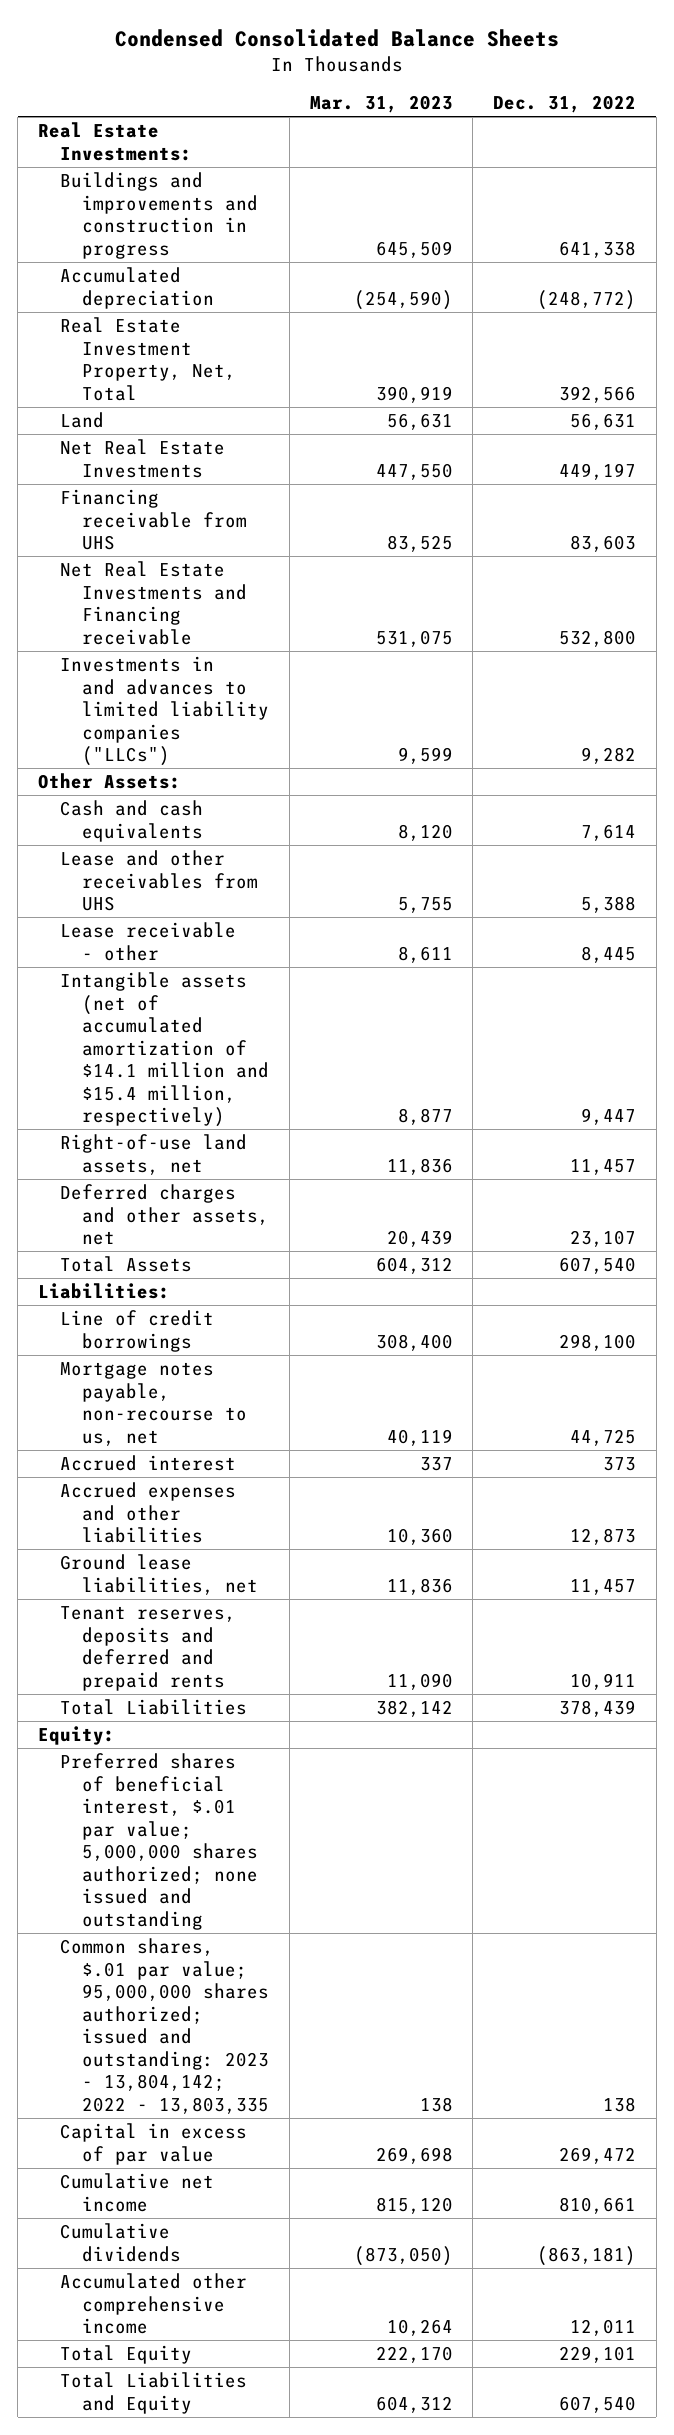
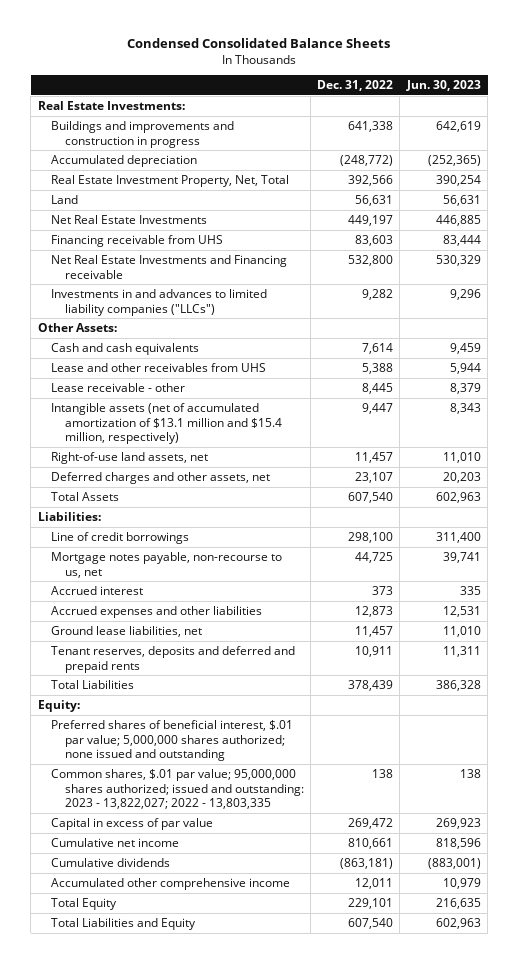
- | Mar. 31, 2023 | Dec. 31, 2022
+ | Dec. 31, 2022 | Jun. 30, 2023
- Intangible assets (net of accumulated amortization of $14.1 million and $15.4 million, respectively) | 8,877 | 9,447
+ Intangible assets (net of accumulated amortization of $13.1 million and $15.4 million, respectively) | 9,447 | 8,343
- Common shares, $.01 par value; 95,000,000 shares authorized; issued and outstanding: 2023 - 13,804,142; 2022 - 13,803,335 | 138 | 138
+ Common shares, $.01 par value; 95,000,000 shares authorized; issued and outstanding: 2023 - 13,822,027; 2022 - 13,803,335 | 138 | 138

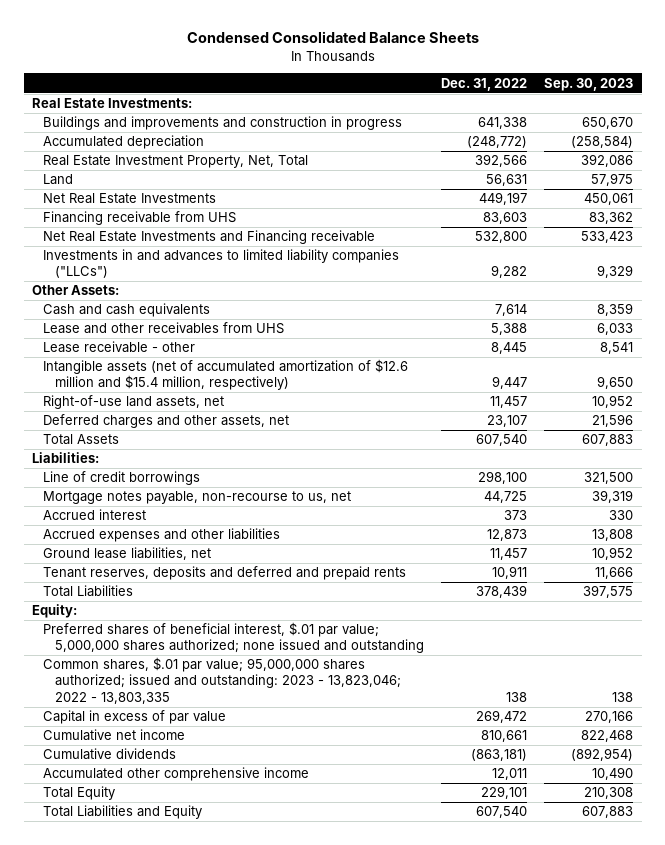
- | Dec. 31, 2022 | Jun. 30, 2023
+ | Dec. 31, 2022 | Sep. 30, 2023
- Intangible assets (net of accumulated amortization of $13.1 million and $15.4 million, respectively) | 9,447 | 8,343
+ Intangible assets (net of accumulated amortization of $12.6 million and $15.4 million, respectively) | 9,447 | 9,650
- Common shares, $.01 par value; 95,000,000 shares authorized; issued and outstanding: 2023 - 13,822,027; 2022 - 13,803,335 | 138 | 138
+ Common shares, $.01 par value; 95,000,000 shares authorized; issued and outstanding: 2023 - 13,823,046; 2022 - 13,803,335 | 138 | 138

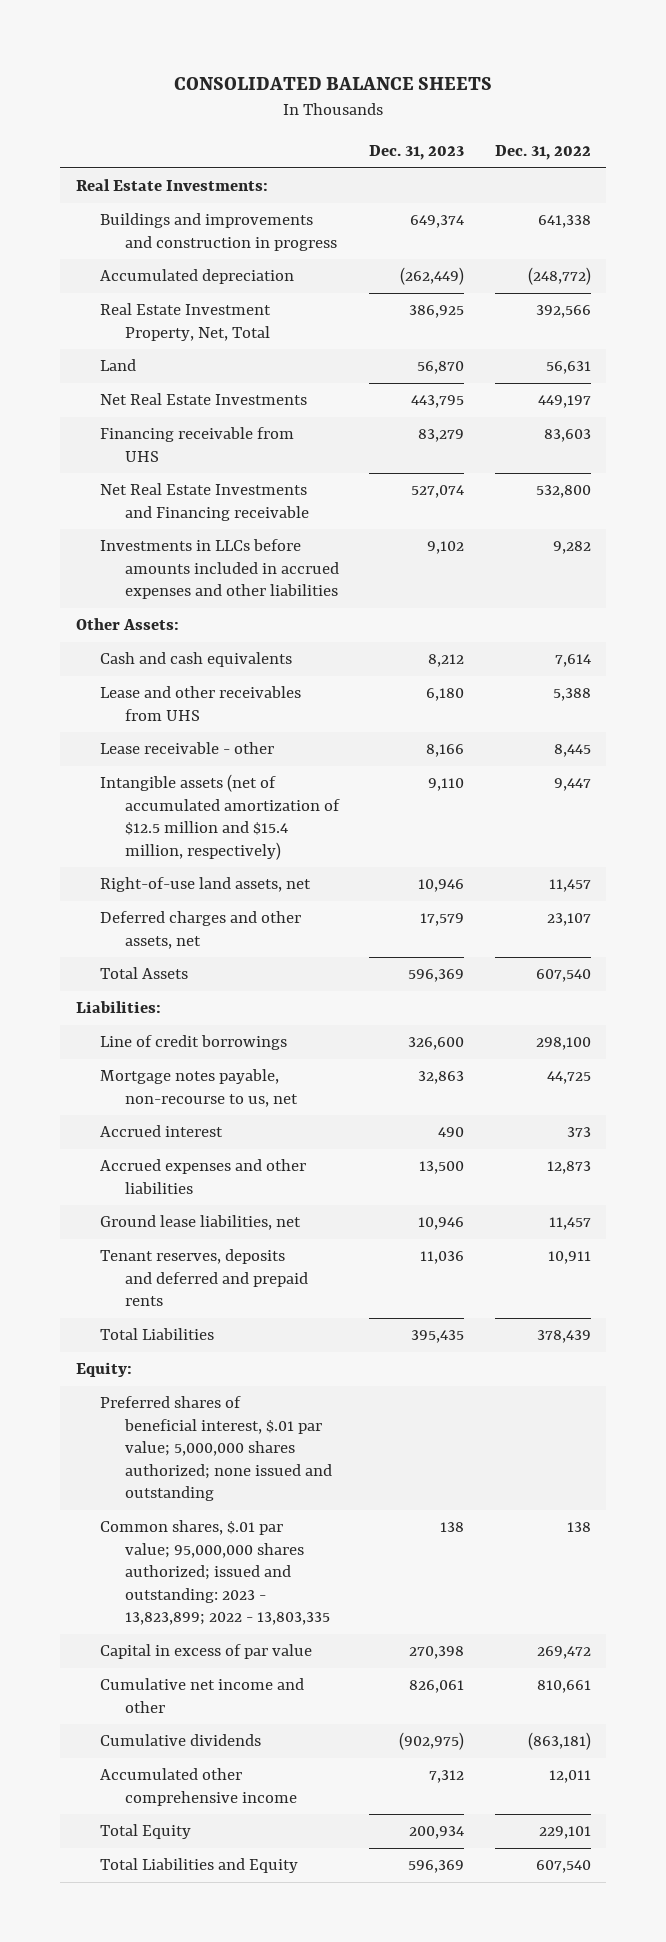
- Condensed Consolidated Balance Sheets
+ CONSOLIDATED BALANCE SHEETS
- | Dec. 31, 2022 | Sep. 30, 2023
+ | Dec. 31, 2023 | Dec. 31, 2022
- Investments in and advances to limited liability companies ("LLCs") | 9,282 | 9,329
+ Investments in LLCs before amounts included in accrued expenses and other liabilities | 9,102 | 9,282
- Intangible assets (net of accumulated amortization of $12.6 million and $15.4 million, respectively) | 9,447 | 9,650
+ Intangible assets (net of accumulated amortization of $12.5 million and $15.4 million, respectively) | 9,110 | 9,447
- Common shares, $.01 par value; 95,000,000 shares authorized; issued and outstanding: 2023 - 13,823,046; 2022 - 13,803,335 | 138 | 138
+ Common shares, $.01 par value; 95,000,000 shares authorized; issued and outstanding: 2023 - 13,823,899; 2022 - 13,803,335 | 138 | 138
- Cumulative net income | 810,661 | 822,468
+ Cumulative net income and other | 826,061 | 810,661

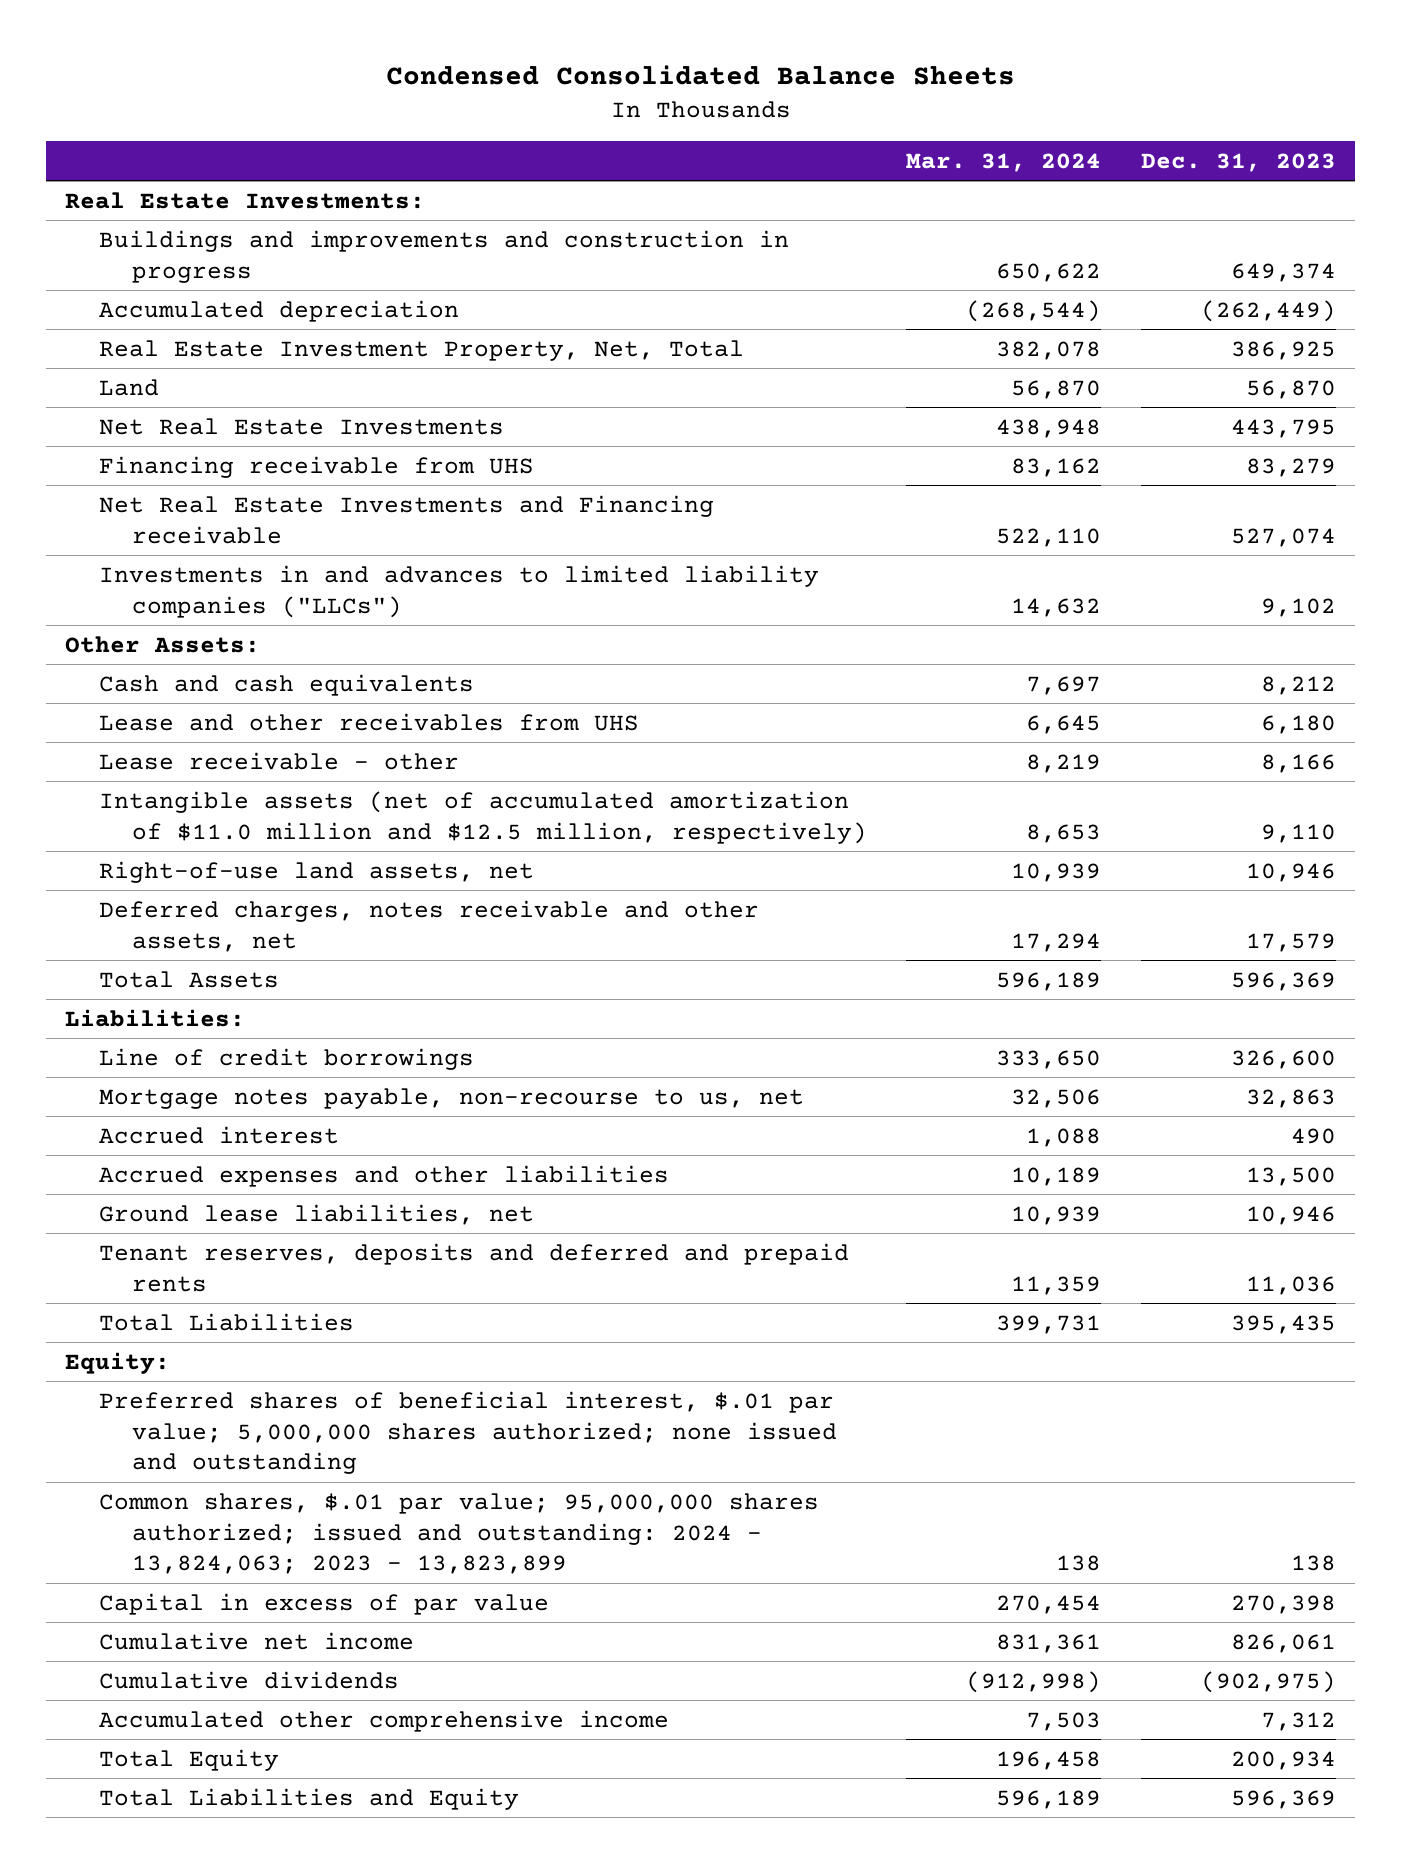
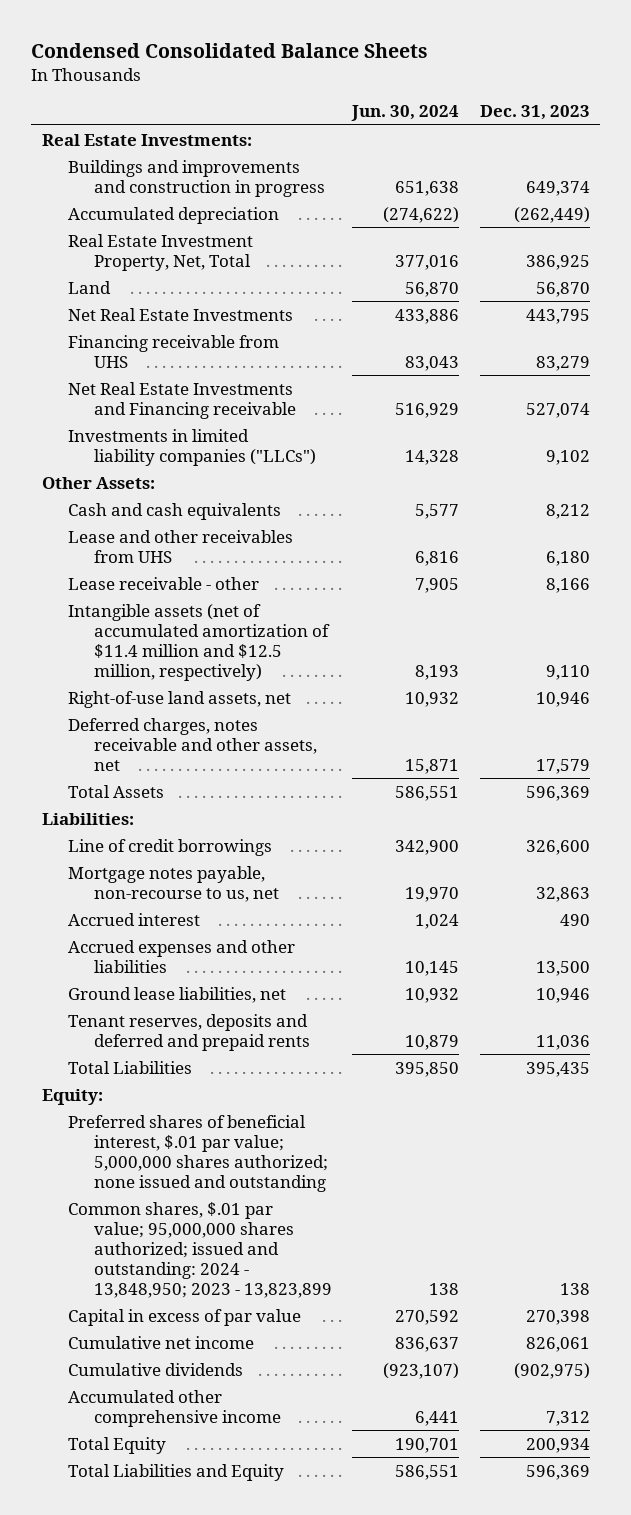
- | Mar. 31, 2024 | Dec. 31, 2023
+ | Jun. 30, 2024 | Dec. 31, 2023
- Investments in and advances to limited liability companies ("LLCs") | 14,632 | 9,102
+ Investments in limited liability companies ("LLCs") | 14,328 | 9,102
- Intangible assets (net of accumulated amortization of $11.0 million and $12.5 million, respectively) | 8,653 | 9,110
+ Intangible assets (net of accumulated amortization of $11.4 million and $12.5 million, respectively) | 8,193 | 9,110
- Common shares, $.01 par value; 95,000,000 shares authorized; issued and outstanding: 2024 - 13,824,063; 2023 - 13,823,899 | 138 | 138
+ Common shares, $.01 par value; 95,000,000 shares authorized; issued and outstanding: 2024 - 13,848,950; 2023 - 13,823,899 | 138 | 138

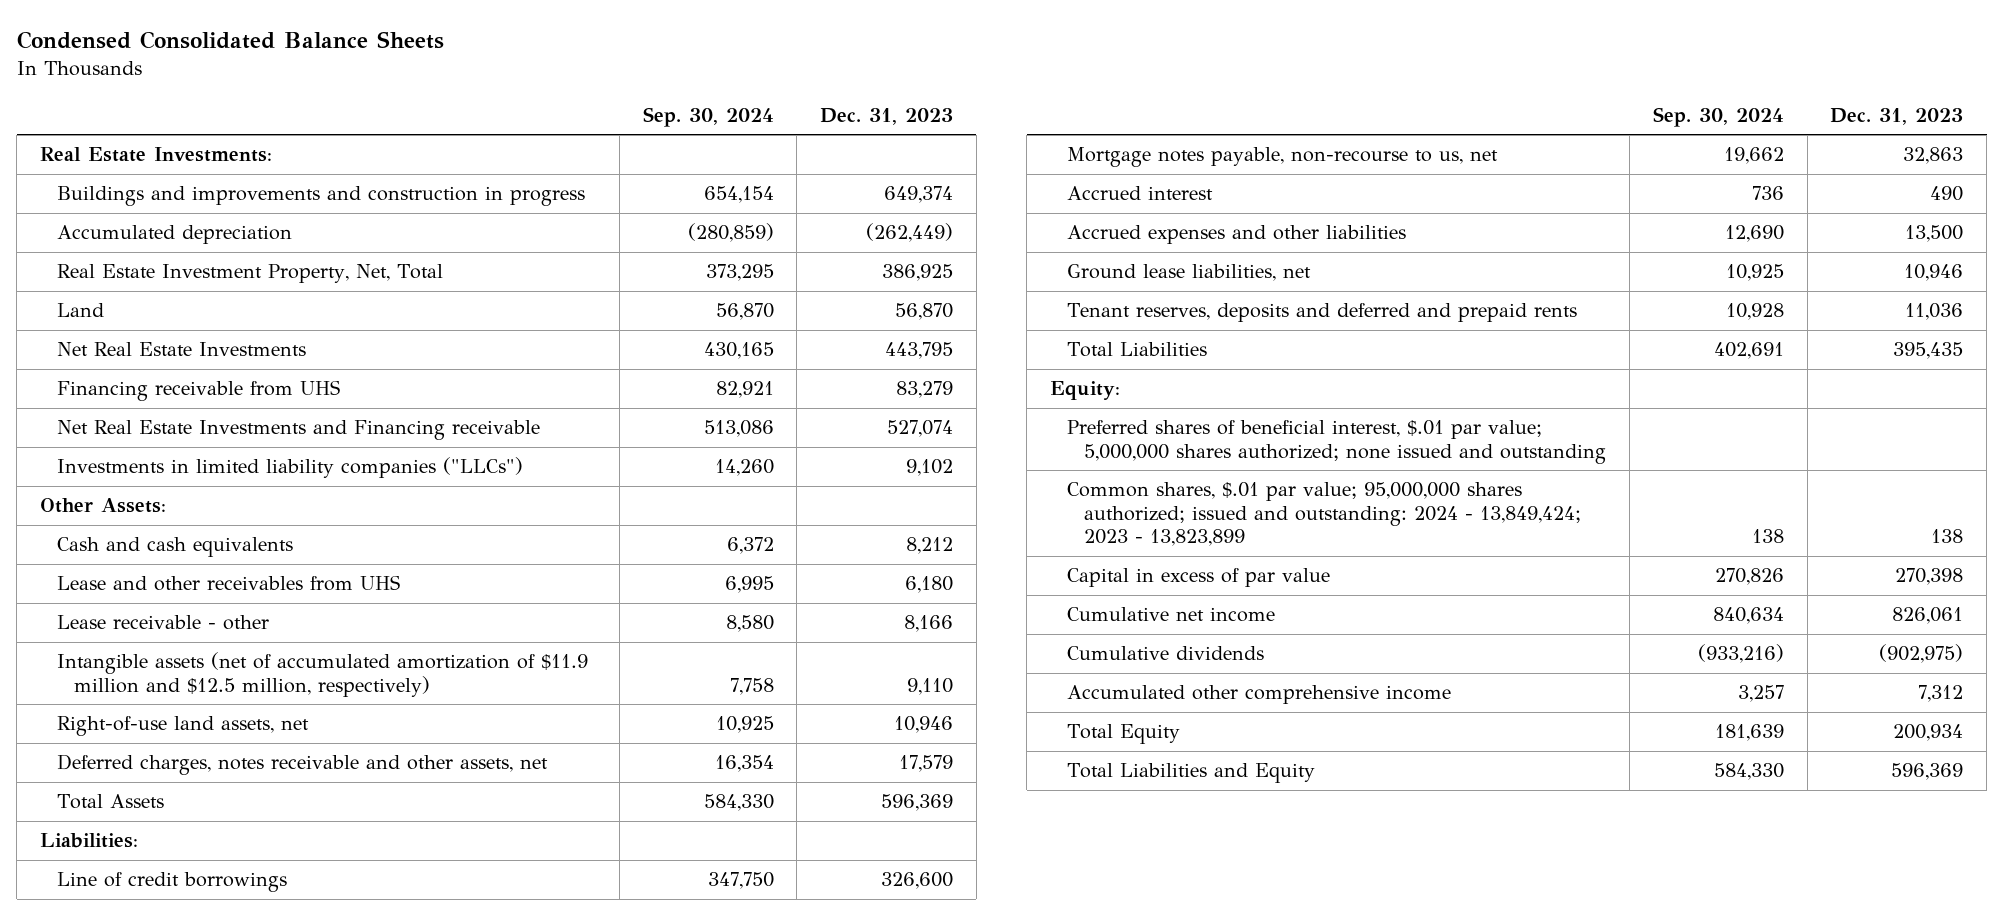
- | Jun. 30, 2024 | Dec. 31, 2023
+ | Sep. 30, 2024 | Dec. 31, 2023
- Intangible assets (net of accumulated amortization of $11.4 million and $12.5 million, respectively) | 8,193 | 9,110
+ Intangible assets (net of accumulated amortization of $11.9 million and $12.5 million, respectively) | 7,758 | 9,110
- Common shares, $.01 par value; 95,000,000 shares authorized; issued and outstanding: 2024 - 13,848,950; 2023 - 13,823,899 | 138 | 138
+ Common shares, $.01 par value; 95,000,000 shares authorized; issued and outstanding: 2024 - 13,849,424; 2023 - 13,823,899 | 138 | 138

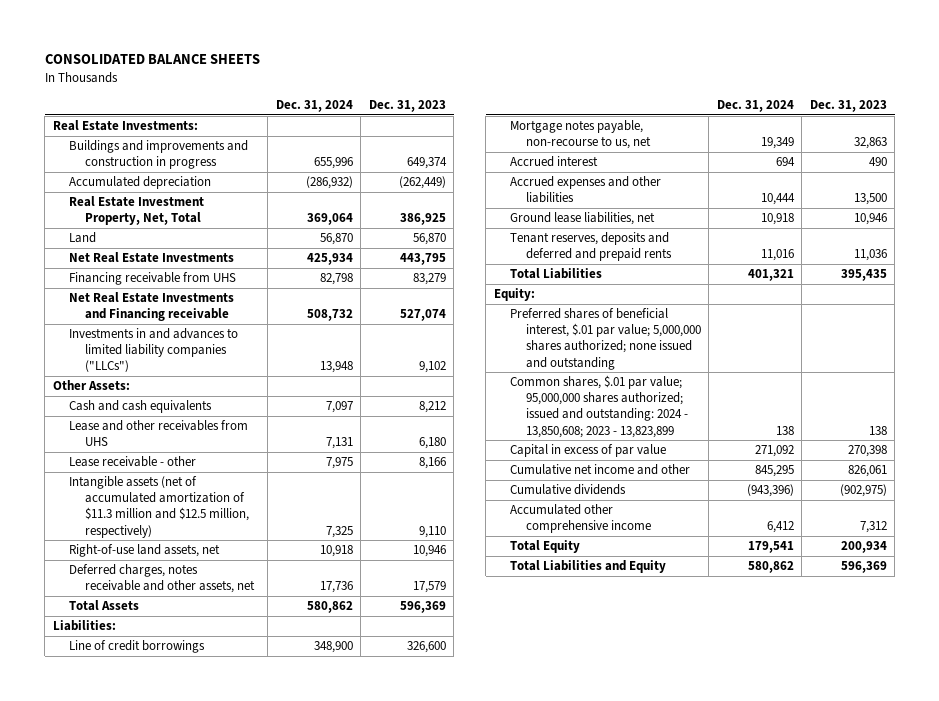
- Condensed Consolidated Balance Sheets
+ CONSOLIDATED BALANCE SHEETS
- | Sep. 30, 2024 | Dec. 31, 2023
+ | Dec. 31, 2024 | Dec. 31, 2023
- Investments in limited liability companies ("LLCs") | 14,260 | 9,102
+ Investments in and advances to limited liability companies ("LLCs") | 13,948 | 9,102
- Intangible assets (net of accumulated amortization of $11.9 million and $12.5 million, respectively) | 7,758 | 9,110
+ Intangible assets (net of accumulated amortization of $11.3 million and $12.5 million, respectively) | 7,325 | 9,110
- Common shares, $.01 par value; 95,000,000 shares authorized; issued and outstanding: 2024 - 13,849,424; 2023 - 13,823,899 | 138 | 138
+ Common shares, $.01 par value; 95,000,000 shares authorized; issued and outstanding: 2024 - 13,850,608; 2023 - 13,823,899 | 138 | 138
- Cumulative net income | 840,634 | 826,061
+ Cumulative net income and other | 845,295 | 826,061

